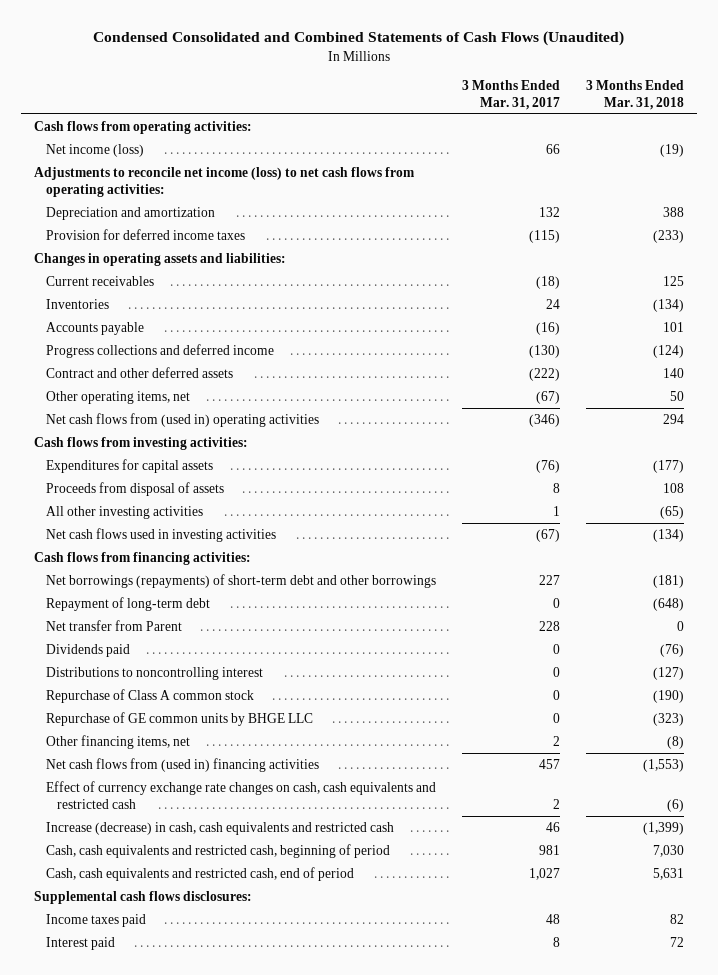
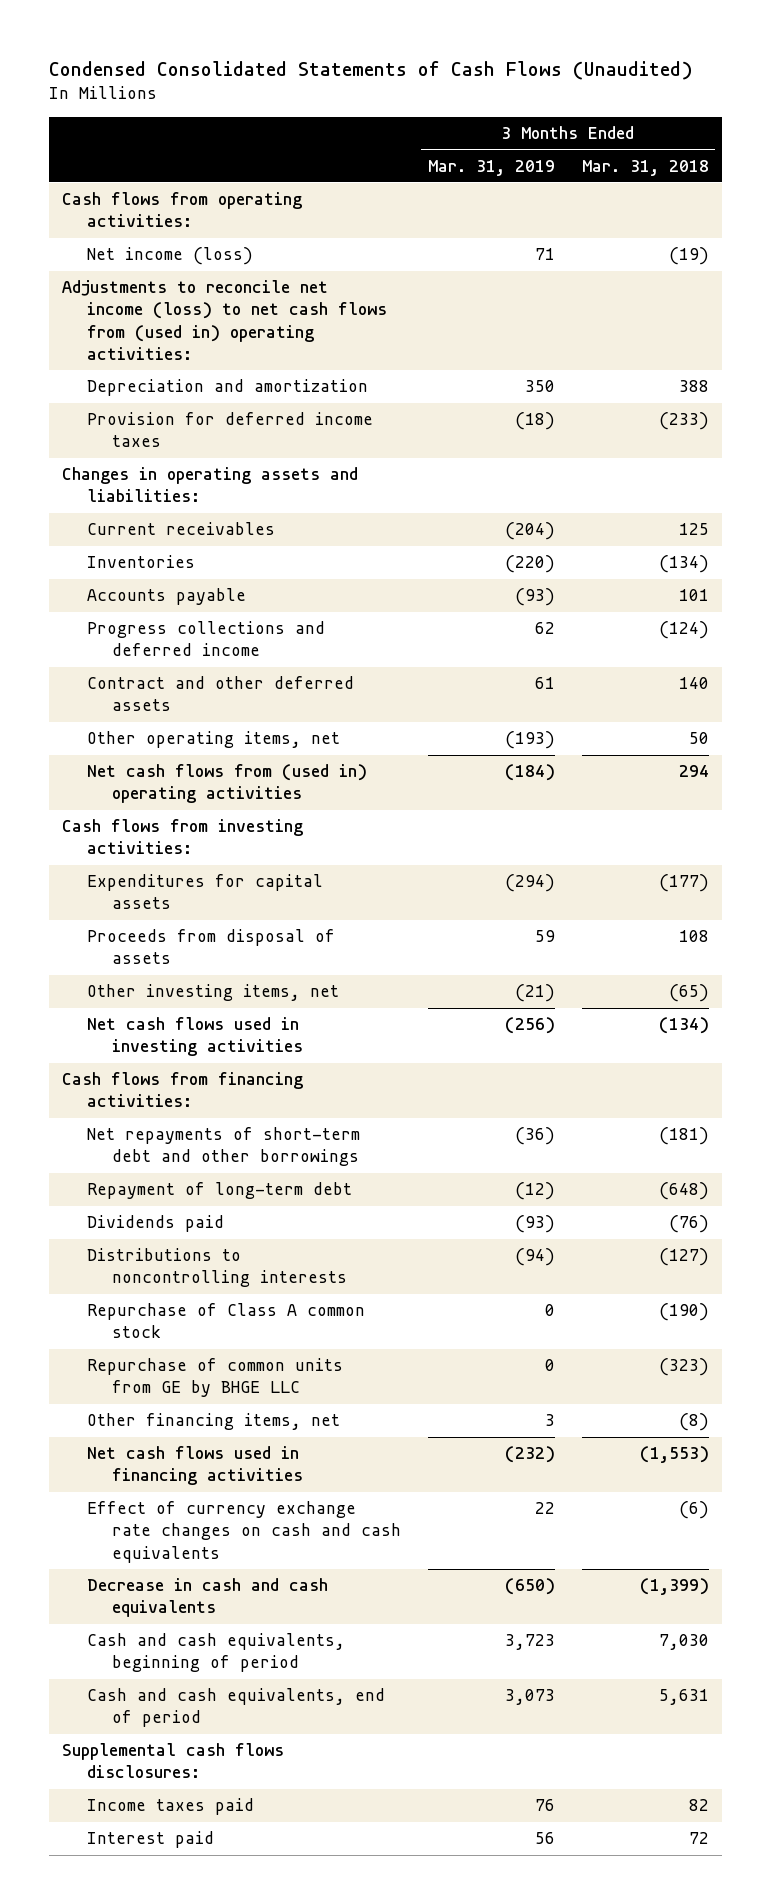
- Condensed Consolidated and Combined Statements of Cash Flows (Unaudited)
+ Condensed Consolidated Statements of Cash Flows (Unaudited)
- | 3 Months Ended Mar. 31, 2017 | 3 Months Ended Mar. 31, 2018
+ | 3 Months Ended Mar. 31, 2019 | 3 Months Ended Mar. 31, 2018
- Adjustments to reconcile net income (loss) to net cash flows from operating activities:
+ Adjustments to reconcile net income (loss) to net cash flows from (used in) operating activities:
- All other investing activities | 1 | (65)
+ Other investing items, net | (21) | (65)
- Net borrowings (repayments) of short-term debt and other borrowings | 227 | (181)
+ Net repayments of short-term debt and other borrowings | (36) | (181)
- Net transfer from Parent | 228 | 0
- Distributions to noncontrolling interest | 0 | (127)
+ Distributions to noncontrolling interests | (94) | (127)
- Repurchase of GE common units by BHGE LLC | 0 | (323)
+ Repurchase of common units from GE by BHGE LLC | 0 | (323)
- Net cash flows from (used in) financing activities | 457 | (1,553)
- Effect of currency exchange rate changes on cash, cash equivalents and restricted cash | 2 | (6)
- Increase (decrease) in cash, cash equivalents and restricted cash | 46 | (1,399)
- Cash, cash equivalents and restricted cash, beginning of period | 981 | 7,030
- Cash, cash equivalents and restricted cash, end of period | 1,027 | 5,631
+ Net cash flows used in financing activities | (232) | (1,553)
+ Effect of currency exchange rate changes on cash and cash equivalents | 22 | (6)
+ Decrease in cash and cash equivalents | (650) | (1,399)
+ Cash and cash equivalents, beginning of period | 3,723 | 7,030
+ Cash and cash equivalents, end of period | 3,073 | 5,631

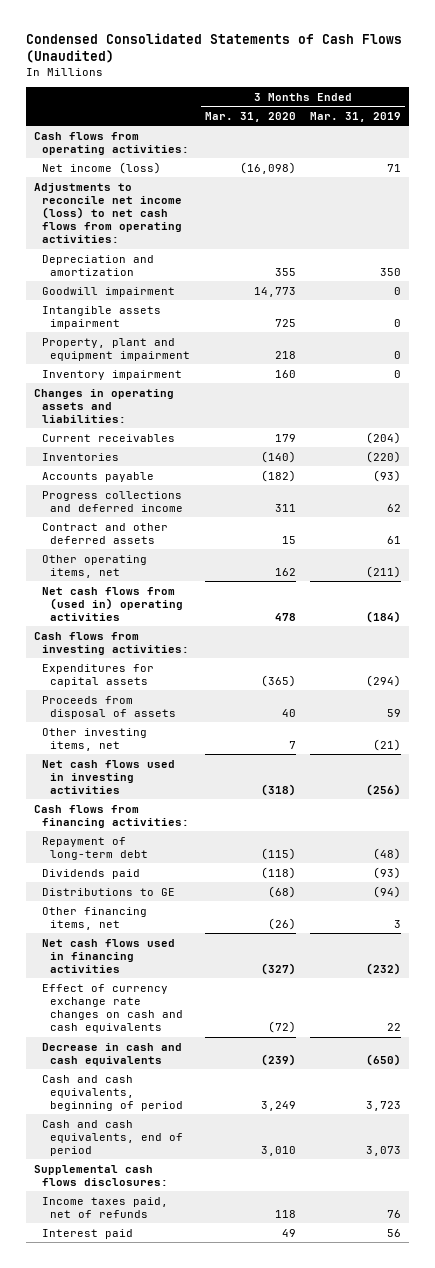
- | 3 Months Ended Mar. 31, 2019 | 3 Months Ended Mar. 31, 2018
+ | 3 Months Ended Mar. 31, 2020 | 3 Months Ended Mar. 31, 2019
- Adjustments to reconcile net income (loss) to net cash flows from (used in) operating activities:
+ Adjustments to reconcile net income (loss) to net cash flows from operating activities:
- Provision for deferred income taxes | (18) | (233)
+ Goodwill impairment | 14,773 | 0
+ Intangible assets impairment | 725 | 0
+ Property, plant and equipment impairment | 218 | 0
+ Inventory impairment | 160 | 0
- Other operating items, net | (193) | 50
+ Other operating items, net | 162 | (211)
- Net repayments of short-term debt and other borrowings | (36) | (181)
- Repayment of long-term debt | (12) | (648)
+ Repayment of long-term debt | (115) | (48)
- Distributions to noncontrolling interests | (94) | (127)
- Repurchase of Class A common stock | 0 | (190)
- Repurchase of common units from GE by BHGE LLC | 0 | (323)
+ Distributions to GE | (68) | (94)
- Income taxes paid | 76 | 82
+ Income taxes paid, net of refunds | 118 | 76

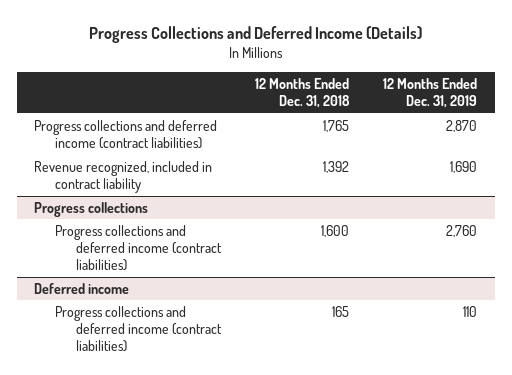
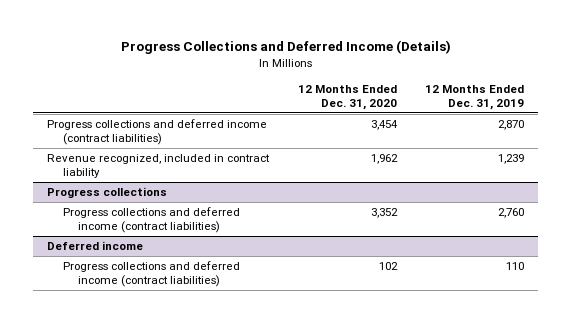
- | 12 Months Ended Dec. 31, 2018 | 12 Months Ended Dec. 31, 2019
+ | 12 Months Ended Dec. 31, 2020 | 12 Months Ended Dec. 31, 2019
- Revenue recognized, included in contract liability | 1,392 | 1,690
+ Revenue recognized, included in contract liability | 1,962 | 1,239

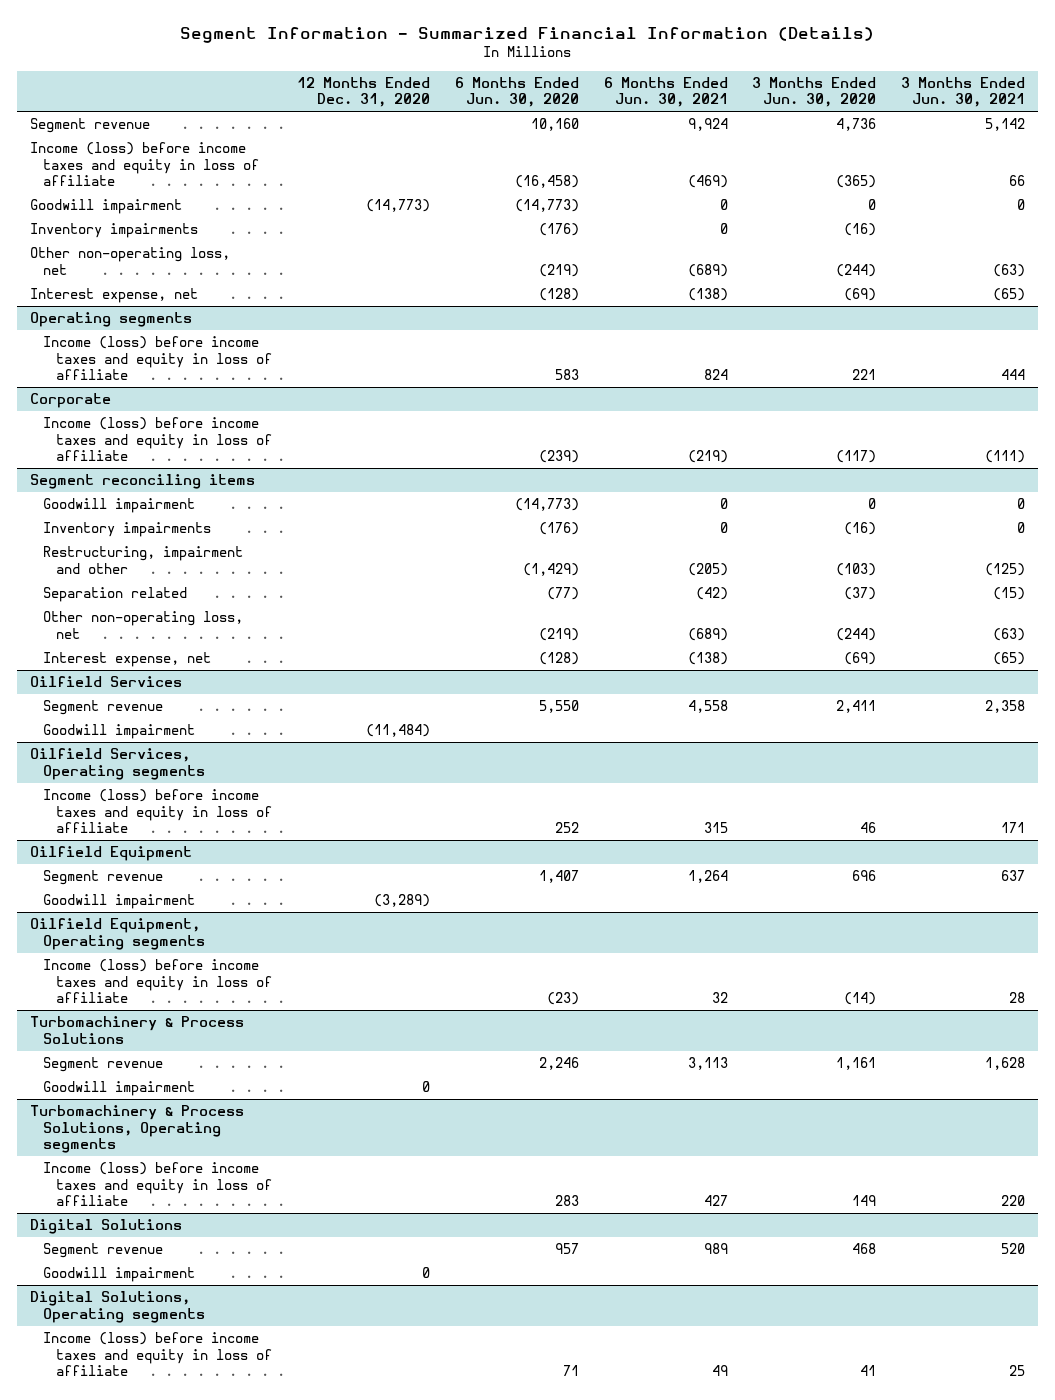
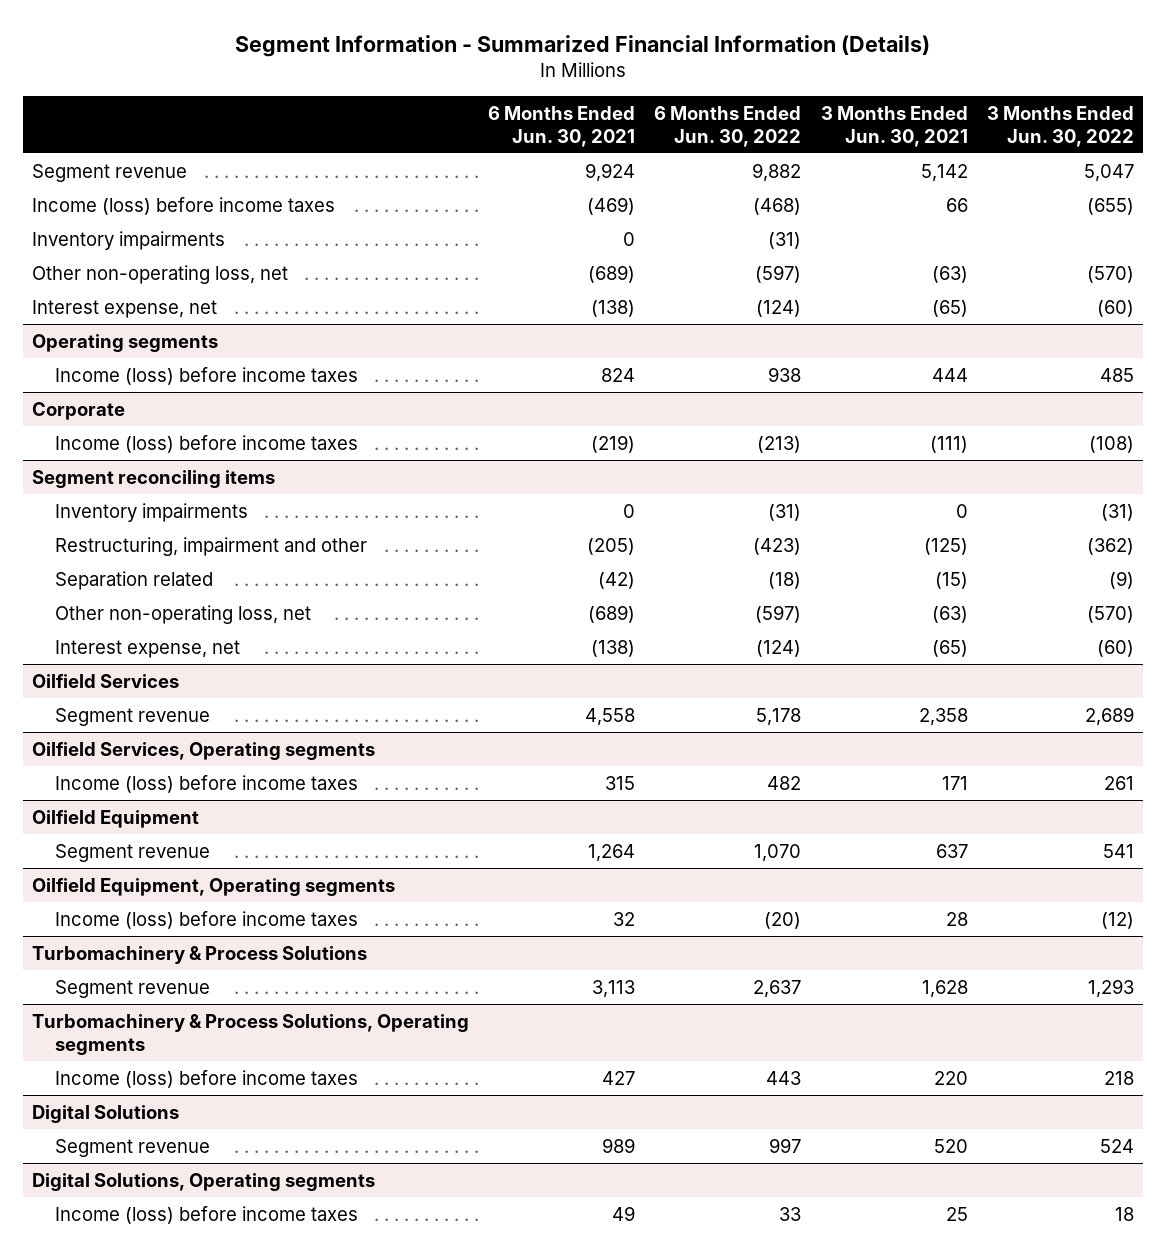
- | 12 Months Ended Dec. 31, 2020 | 6 Months Ended Jun. 30, 2020 | 6 Months Ended Jun. 30, 2021 | 3 Months Ended Jun. 30, 2020 | 3 Months Ended Jun. 30, 2021
+ | 6 Months Ended Jun. 30, 2021 | 6 Months Ended Jun. 30, 2022 | 3 Months Ended Jun. 30, 2021 | 3 Months Ended Jun. 30, 2022
- Income (loss) before income taxes and equity in loss of affiliate | | (16,458) | (469) | (365) | 66
- Goodwill impairment | (14,773) | (14,773) | 0 | 0 | 0
+ Income (loss) before income taxes | (469) | (468) | 66 | (655)
@ Operating segments
- Income (loss) before income taxes and equity in loss of affiliate | | 583 | 824 | 221 | 444
+ Income (loss) before income taxes | 824 | 938 | 444 | 485
@ Corporate
- Income (loss) before income taxes and equity in loss of affiliate | | (239) | (219) | (117) | (111)
+ Income (loss) before income taxes | (219) | (213) | (111) | (108)
@ Segment reconciling items
- Goodwill impairment | | (14,773) | 0 | 0 | 0
@ Oilfield Services
- Goodwill impairment | (11,484) | | | |
@ Oilfield Services, Operating segments
- Income (loss) before income taxes and equity in loss of affiliate | | 252 | 315 | 46 | 171
+ Income (loss) before income taxes | 315 | 482 | 171 | 261
@ Oilfield Equipment
- Goodwill impairment | (3,289) | | | |
@ Oilfield Equipment, Operating segments
- Income (loss) before income taxes and equity in loss of affiliate | | (23) | 32 | (14) | 28
+ Income (loss) before income taxes | 32 | (20) | 28 | (12)
@ Turbomachinery & Process Solutions
- Goodwill impairment | 0 | | | |
@ Turbomachinery & Process Solutions, Operating segments
- Income (loss) before income taxes and equity in loss of affiliate | | 283 | 427 | 149 | 220
+ Income (loss) before income taxes | 427 | 443 | 220 | 218
@ Digital Solutions
- Goodwill impairment | 0 | | | |
@ Digital Solutions, Operating segments
- Income (loss) before income taxes and equity in loss of affiliate | | 71 | 49 | 41 | 25
+ Income (loss) before income taxes | 49 | 33 | 25 | 18

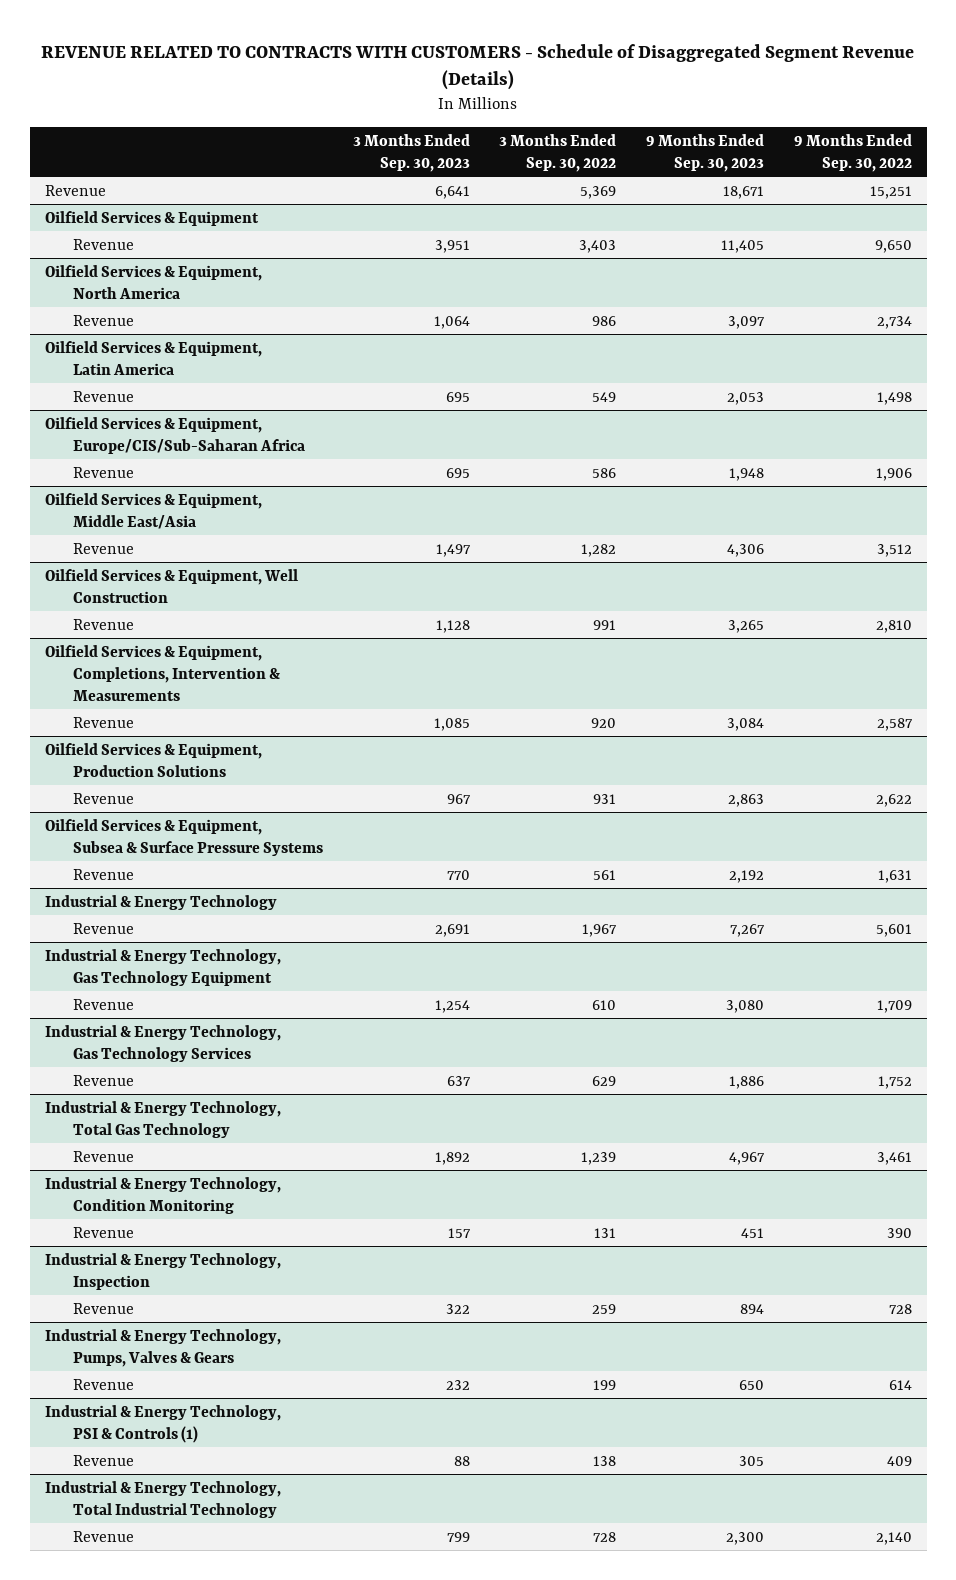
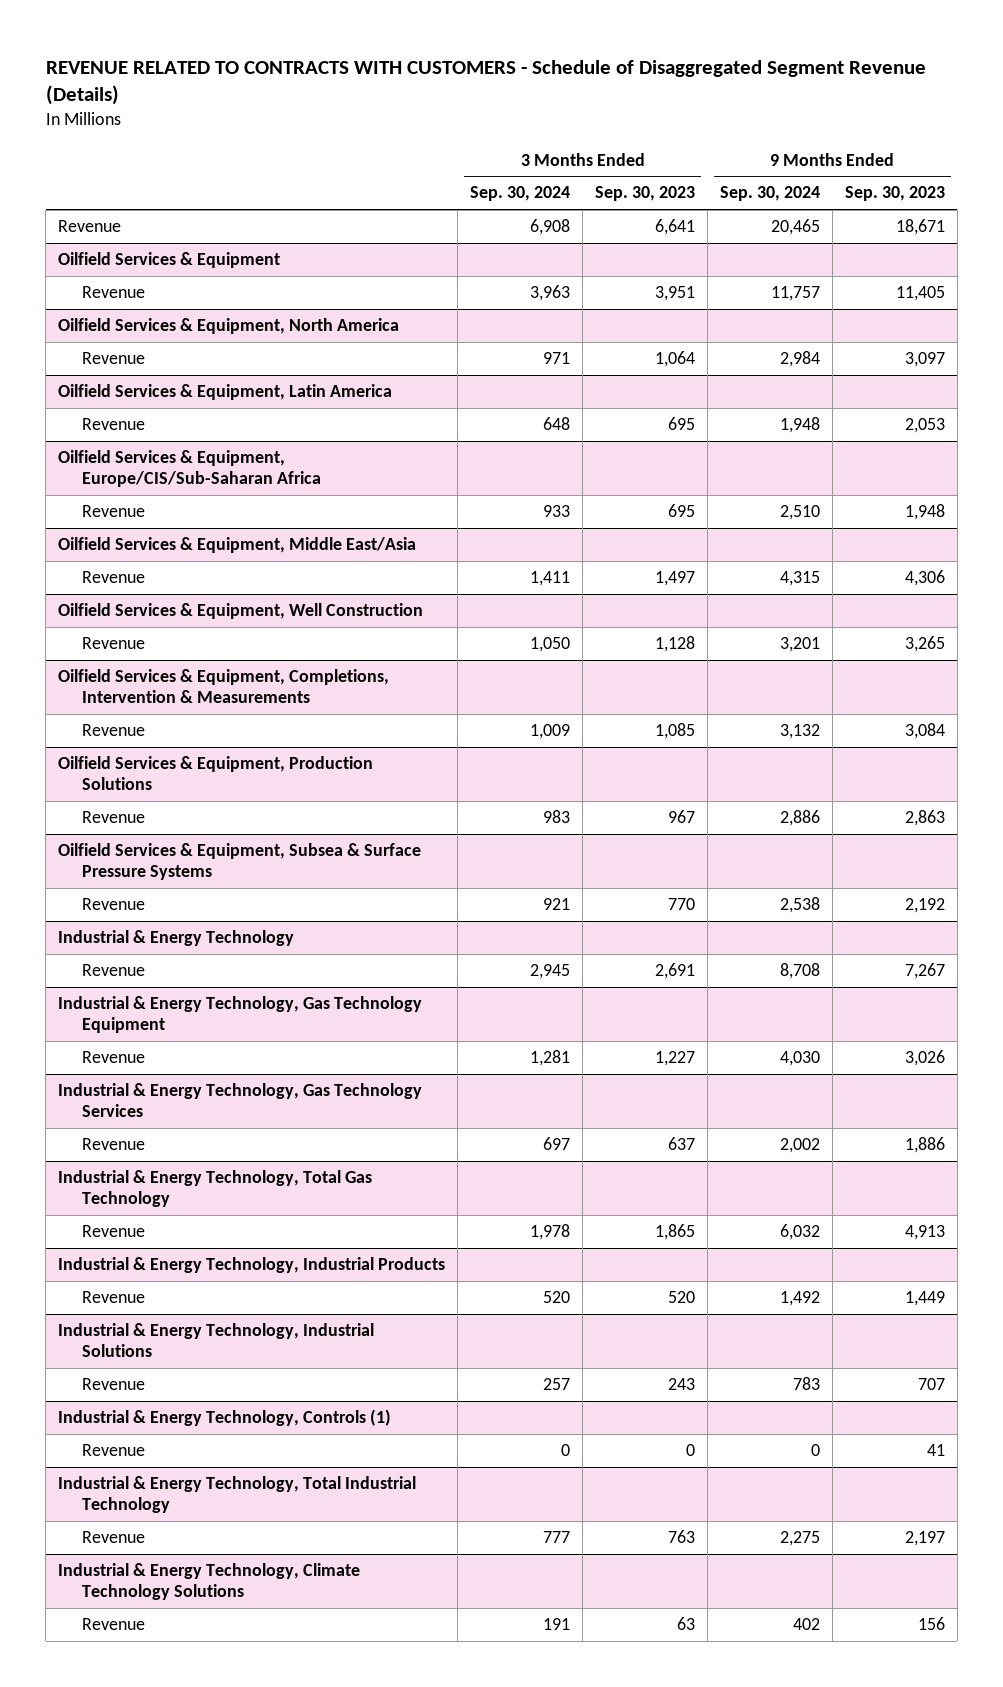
- | 3 Months Ended Sep. 30, 2023 | 3 Months Ended Sep. 30, 2022 | 9 Months Ended Sep. 30, 2023 | 9 Months Ended Sep. 30, 2022
+ | 3 Months Ended Sep. 30, 2024 | 3 Months Ended Sep. 30, 2023 | 9 Months Ended Sep. 30, 2024 | 9 Months Ended Sep. 30, 2023
@ Industrial & Energy Technology, Gas Technology Equipment
- Revenue | 1,254 | 610 | 3,080 | 1,709
+ Revenue | 1,281 | 1,227 | 4,030 | 3,026
@ Industrial & Energy Technology, Total Gas Technology
- Revenue | 1,892 | 1,239 | 4,967 | 3,461
- Industrial & Energy Technology, Condition Monitoring
- Revenue | 157 | 131 | 451 | 390
- Industrial & Energy Technology, Inspection
- Revenue | 322 | 259 | 894 | 728
- Industrial & Energy Technology, Pumps, Valves & Gears
- Revenue | 232 | 199 | 650 | 614
- Industrial & Energy Technology, PSI & Controls (1)
- Revenue | 88 | 138 | 305 | 409
@ Industrial & Energy Technology, Total Gas Technology
+ Revenue | 1,978 | 1,865 | 6,032 | 4,913
+ Industrial & Energy Technology, Industrial Products
+ Revenue | 520 | 520 | 1,492 | 1,449
+ Industrial & Energy Technology, Industrial Solutions
+ Revenue | 257 | 243 | 783 | 707
+ Industrial & Energy Technology, Controls (1)
+ Revenue | 0 | 0 | 0 | 41
@ Industrial & Energy Technology, Total Industrial Technology
- Revenue | 799 | 728 | 2,300 | 2,140
+ Revenue | 777 | 763 | 2,275 | 2,197
+ Industrial & Energy Technology, Climate Technology Solutions
+ Revenue | 191 | 63 | 402 | 156

